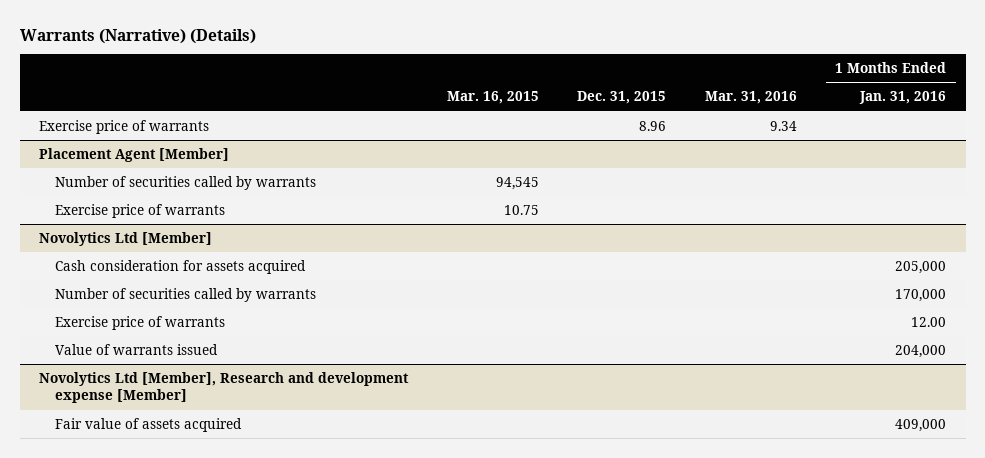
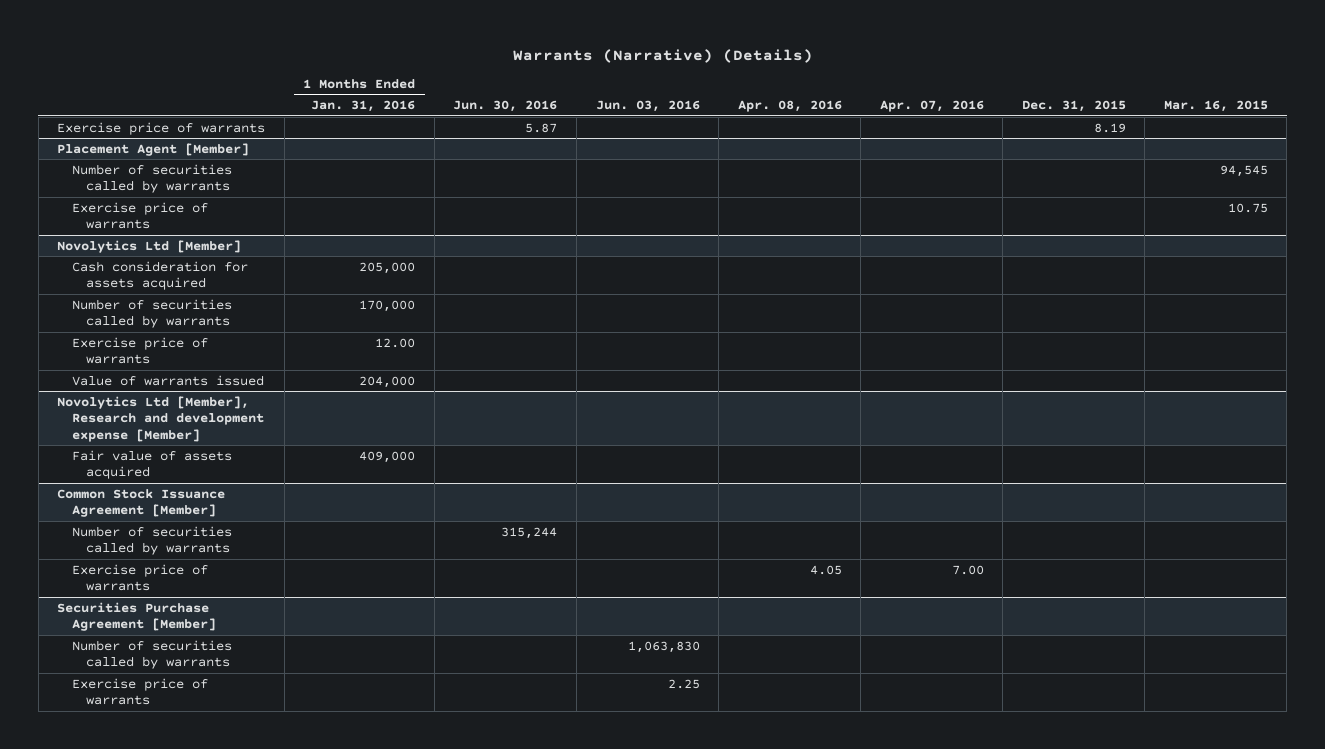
- | Mar. 16, 2015 | Dec. 31, 2015 | Mar. 31, 2016 | 1 Months Ended Jan. 31, 2016
+ | 1 Months Ended Jan. 31, 2016 | Jun. 30, 2016 | Jun. 03, 2016 | Apr. 08, 2016 | Apr. 07, 2016 | Dec. 31, 2015 | Mar. 16, 2015
- Exercise price of warrants | | 8.96 | 9.34 |
+ Exercise price of warrants | | 5.87 | | | | 8.19 |
+ Common Stock Issuance Agreement [Member]
+ Number of securities called by warrants | | 315,244 | | | | |
+ Exercise price of warrants | | | | 4.05 | 7.00 | |
+ Securities Purchase Agreement [Member]
+ Number of securities called by warrants | | | 1,063,830 | | | |
+ Exercise price of warrants | | | 2.25 | | | |

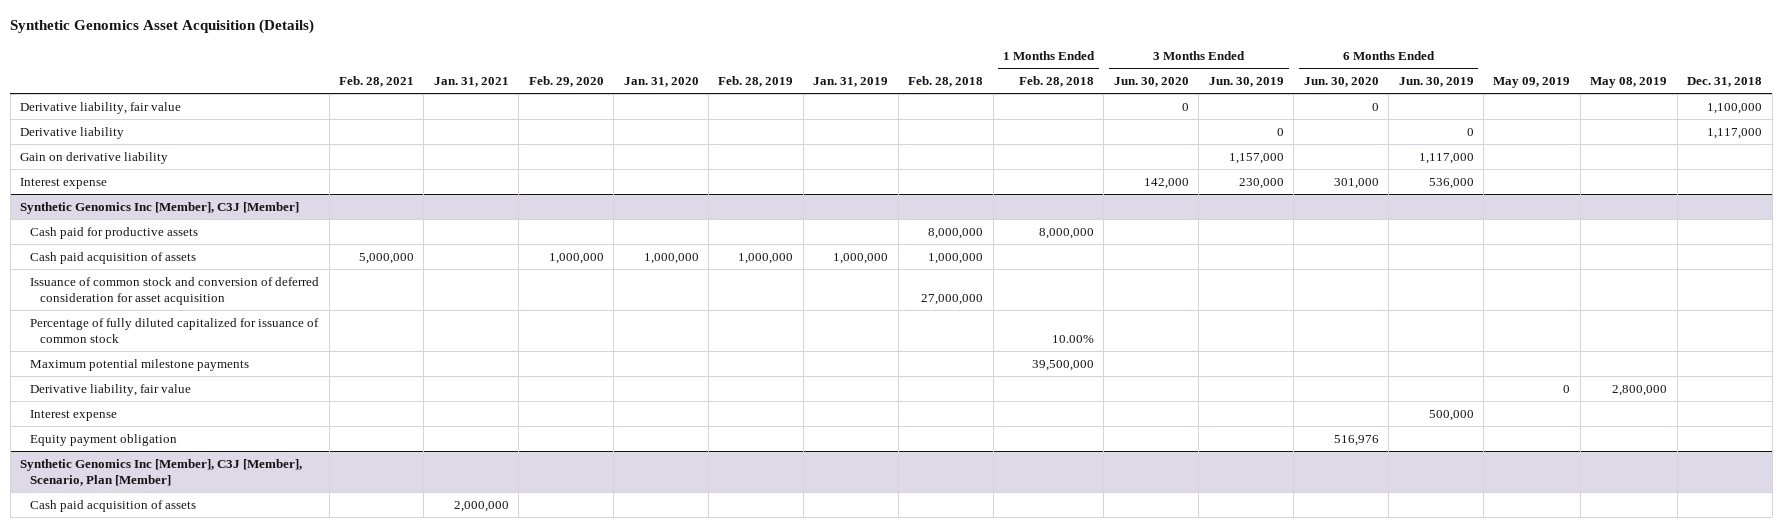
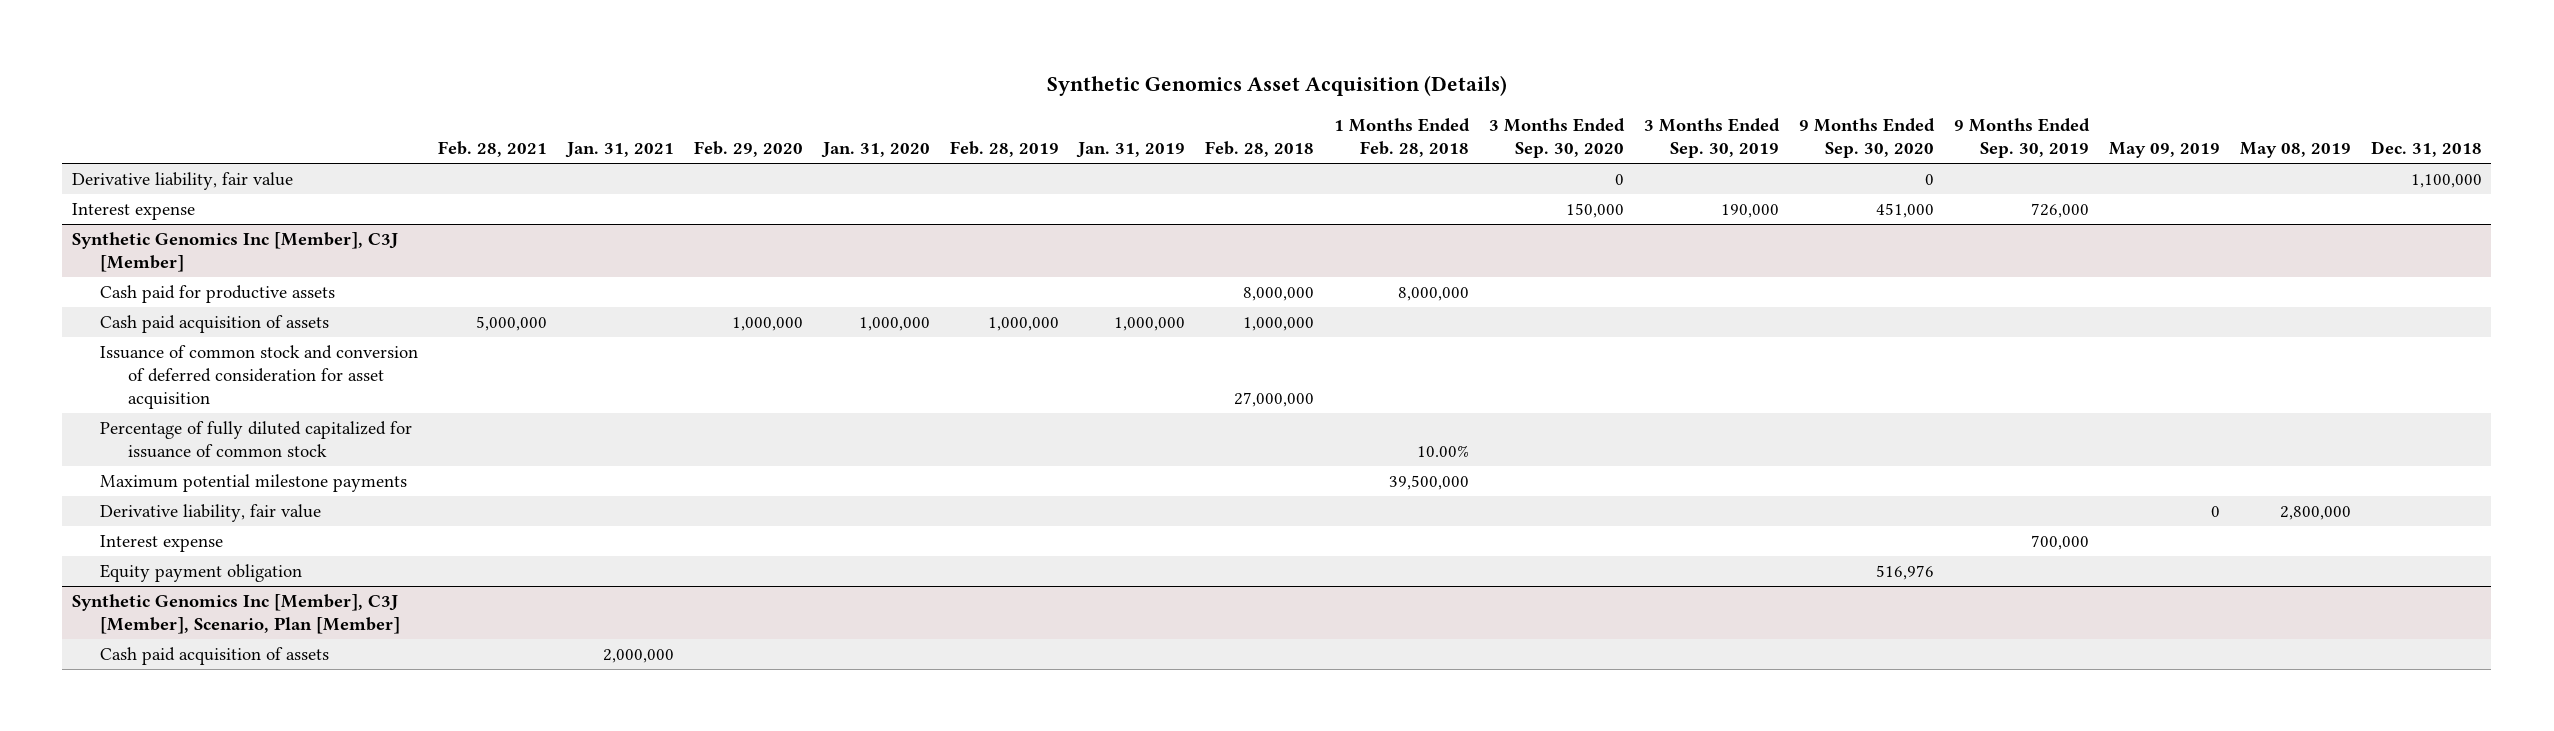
- | Feb. 28, 2021 | Jan. 31, 2021 | Feb. 29, 2020 | Jan. 31, 2020 | Feb. 28, 2019 | Jan. 31, 2019 | Feb. 28, 2018 | 1 Months Ended Feb. 28, 2018 | 3 Months Ended Jun. 30, 2020 | 3 Months Ended Jun. 30, 2019 | 6 Months Ended Jun. 30, 2020 | 6 Months Ended Jun. 30, 2019 | May 09, 2019 | May 08, 2019 | Dec. 31, 2018
+ | Feb. 28, 2021 | Jan. 31, 2021 | Feb. 29, 2020 | Jan. 31, 2020 | Feb. 28, 2019 | Jan. 31, 2019 | Feb. 28, 2018 | 1 Months Ended Feb. 28, 2018 | 3 Months Ended Sep. 30, 2020 | 3 Months Ended Sep. 30, 2019 | 9 Months Ended Sep. 30, 2020 | 9 Months Ended Sep. 30, 2019 | May 09, 2019 | May 08, 2019 | Dec. 31, 2018
- Derivative liability | | | | | | | | | | 0 | | 0 | | | 1,117,000
- Gain on derivative liability | | | | | | | | | | 1,157,000 | | 1,117,000 | | |

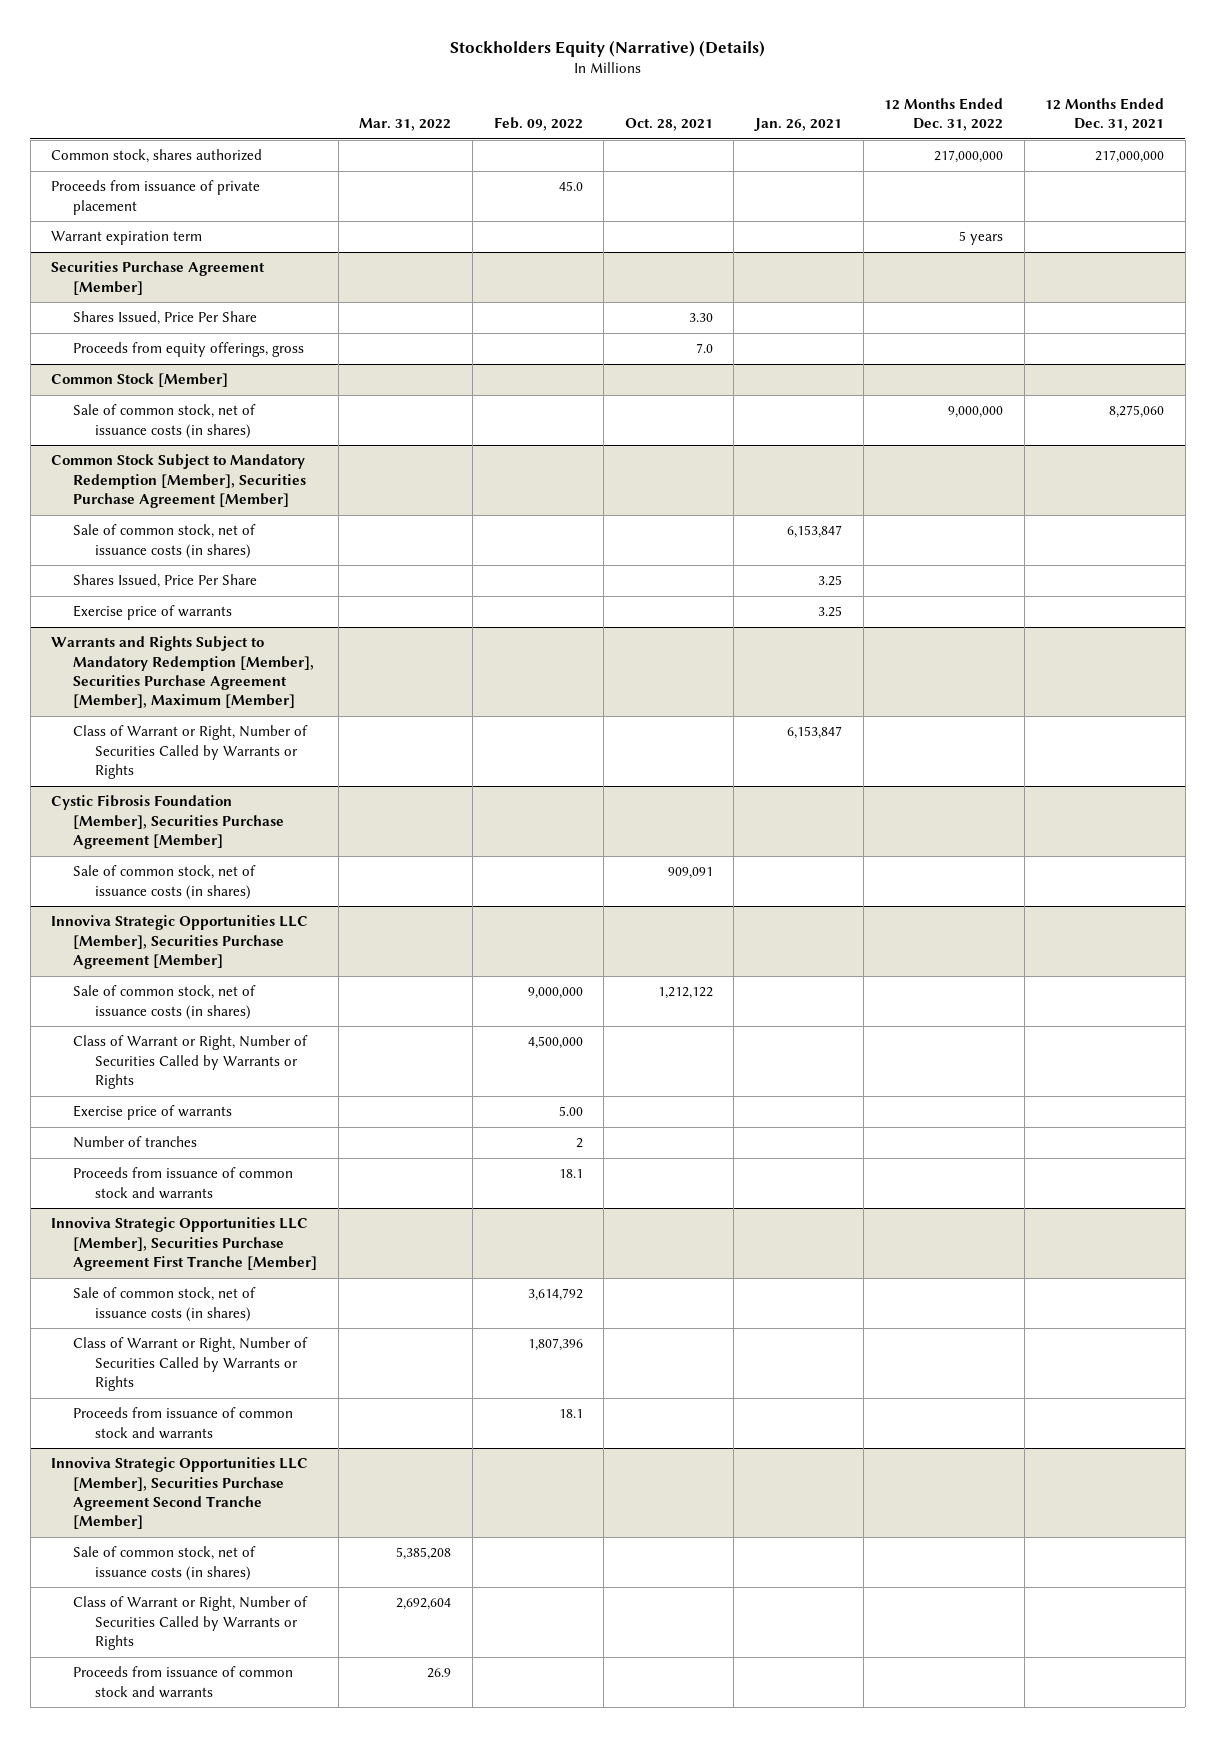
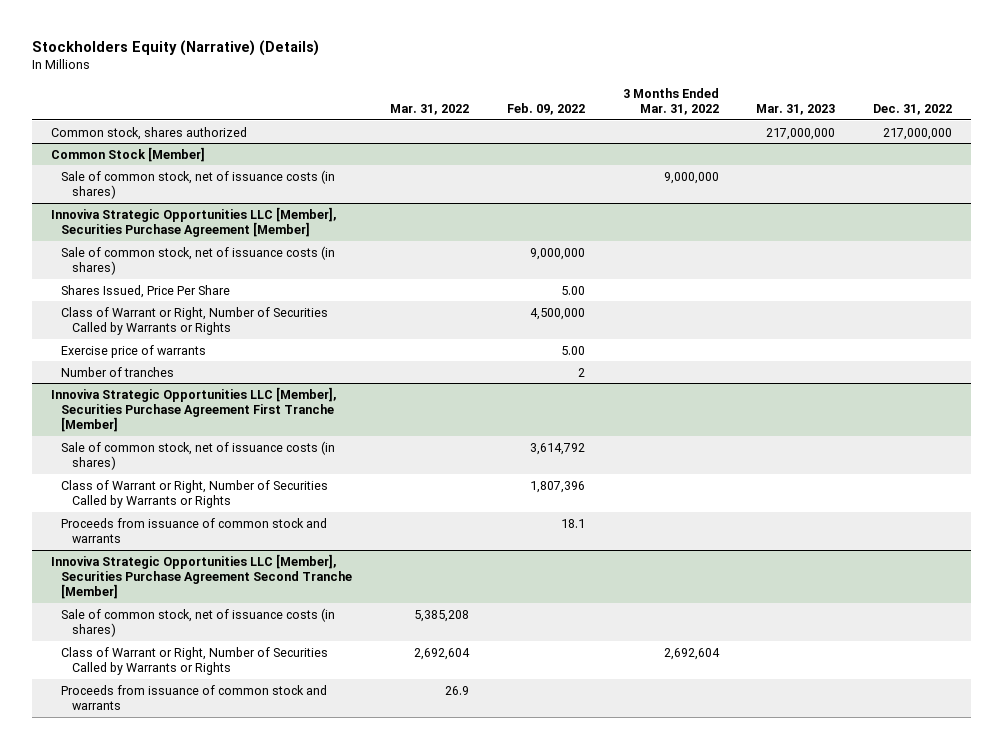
- | Mar. 31, 2022 | Feb. 09, 2022 | Oct. 28, 2021 | Jan. 26, 2021 | 12 Months Ended Dec. 31, 2022 | 12 Months Ended Dec. 31, 2021
+ | Mar. 31, 2022 | Feb. 09, 2022 | 3 Months Ended Mar. 31, 2022 | Mar. 31, 2023 | Dec. 31, 2022
- Proceeds from issuance of private placement | | 45.0 | | | |
- Warrant expiration term | | | | | 5 years |
- Securities Purchase Agreement [Member]
- Shares Issued, Price Per Share | | | 3.30 | | |
- Proceeds from equity offerings, gross | | | 7.0 | | |
- Common Stock Subject to Mandatory Redemption [Member], Securities Purchase Agreement [Member]
- Sale of common stock, net of issuance costs (in shares) | | | | 6,153,847 | |
- Shares Issued, Price Per Share | | | | 3.25 | |
- Exercise price of warrants | | | | 3.25 | |
- Warrants and Rights Subject to Mandatory Redemption [Member], Securities Purchase Agreement [Member], Maximum [Member]
- Class of Warrant or Right, Number of Securities Called by Warrants or Rights | | | | 6,153,847 | |
- Cystic Fibrosis Foundation [Member], Securities Purchase Agreement [Member]
- Sale of common stock, net of issuance costs (in shares) | | | 909,091 | | |
@ Innoviva Strategic Opportunities LLC [Member], Securities Purchase Agreement [Member]
+ Shares Issued, Price Per Share | | 5.00 | | |
- Proceeds from issuance of common stock and warrants | | 18.1 | | | |

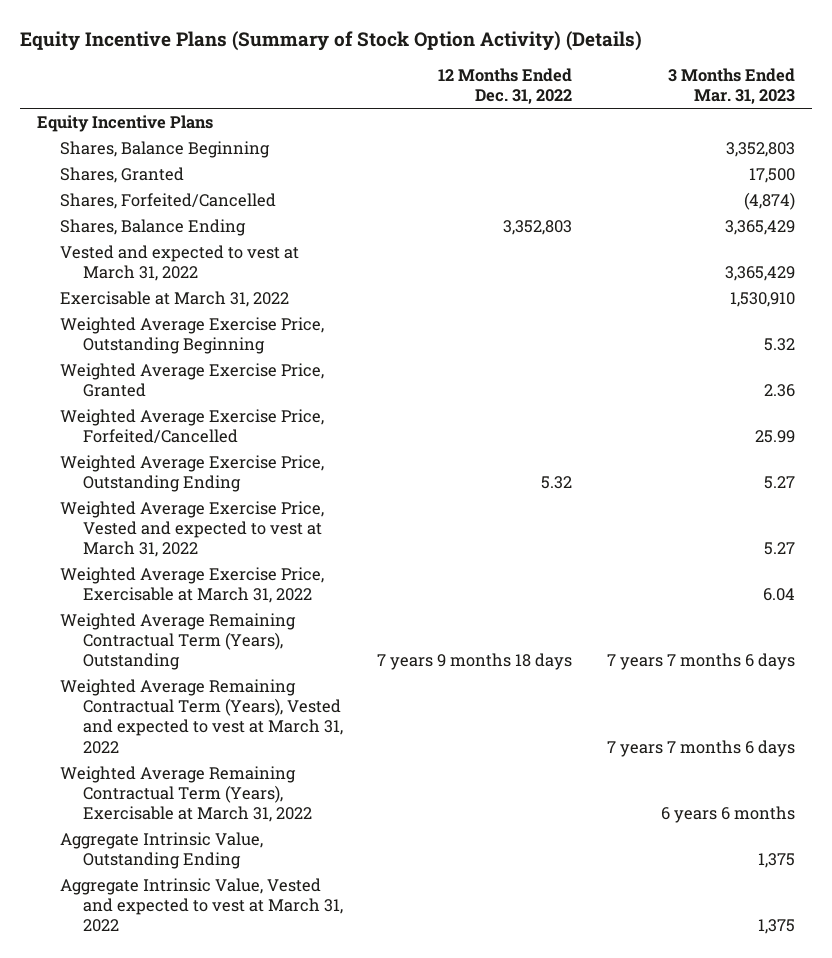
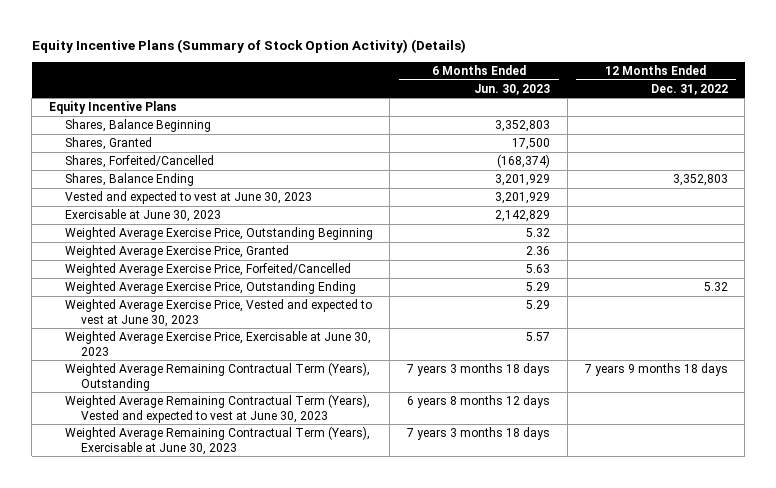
- | 12 Months Ended Dec. 31, 2022 | 3 Months Ended Mar. 31, 2023
+ | 6 Months Ended Jun. 30, 2023 | 12 Months Ended Dec. 31, 2022
- Vested and expected to vest at March 31, 2022 | | 3,365,429
- Exercisable at March 31, 2022 | | 1,530,910
+ Vested and expected to vest at June 30, 2023 | 3,201,929 |
+ Exercisable at June 30, 2023 | 2,142,829 |
- Weighted Average Exercise Price, Vested and expected to vest at March 31, 2022 | | 5.27
- Weighted Average Exercise Price, Exercisable at March 31, 2022 | | 6.04
+ Weighted Average Exercise Price, Vested and expected to vest at June 30, 2023 | 5.29 |
+ Weighted Average Exercise Price, Exercisable at June 30, 2023 | 5.57 |
- Weighted Average Remaining Contractual Term (Years), Vested and expected to vest at March 31, 2022 | | 7 years 7 months 6 days
- Weighted Average Remaining Contractual Term (Years), Exercisable at March 31, 2022 | | 6 years 6 months
- Aggregate Intrinsic Value, Outstanding Ending | | 1,375
- Aggregate Intrinsic Value, Vested and expected to vest at March 31, 2022 | | 1,375
+ Weighted Average Remaining Contractual Term (Years), Vested and expected to vest at June 30, 2023 | 6 years 8 months 12 days |
+ Weighted Average Remaining Contractual Term (Years), Exercisable at June 30, 2023 | 7 years 3 months 18 days |

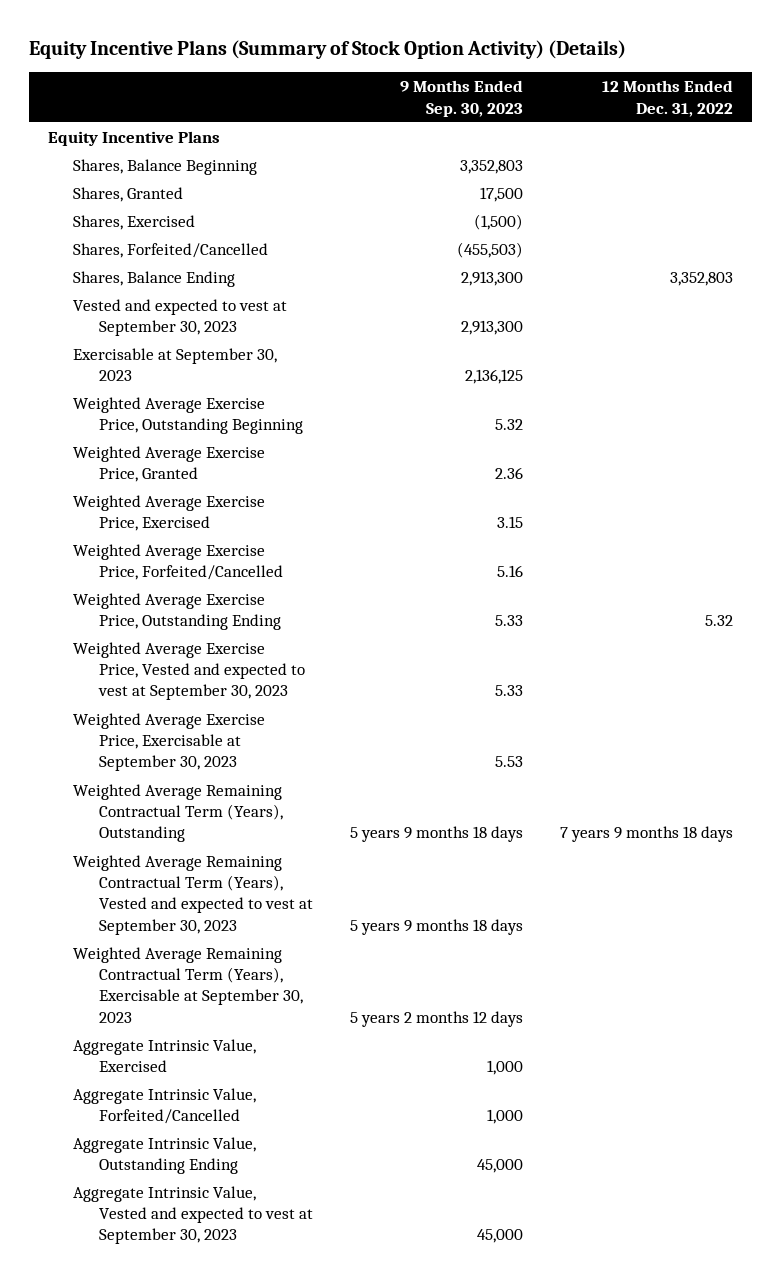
- | 6 Months Ended Jun. 30, 2023 | 12 Months Ended Dec. 31, 2022
+ | 9 Months Ended Sep. 30, 2023 | 12 Months Ended Dec. 31, 2022
+ Shares, Exercised | (1,500) |
- Vested and expected to vest at June 30, 2023 | 3,201,929 |
- Exercisable at June 30, 2023 | 2,142,829 |
+ Vested and expected to vest at September 30, 2023 | 2,913,300 |
+ Exercisable at September 30, 2023 | 2,136,125 |
+ Weighted Average Exercise Price, Exercised | 3.15 |
- Weighted Average Exercise Price, Vested and expected to vest at June 30, 2023 | 5.29 |
- Weighted Average Exercise Price, Exercisable at June 30, 2023 | 5.57 |
+ Weighted Average Exercise Price, Vested and expected to vest at September 30, 2023 | 5.33 |
+ Weighted Average Exercise Price, Exercisable at September 30, 2023 | 5.53 |
- Weighted Average Remaining Contractual Term (Years), Vested and expected to vest at June 30, 2023 | 6 years 8 months 12 days |
- Weighted Average Remaining Contractual Term (Years), Exercisable at June 30, 2023 | 7 years 3 months 18 days |
+ Weighted Average Remaining Contractual Term (Years), Vested and expected to vest at September 30, 2023 | 5 years 9 months 18 days |
+ Weighted Average Remaining Contractual Term (Years), Exercisable at September 30, 2023 | 5 years 2 months 12 days |
+ Aggregate Intrinsic Value, Exercised | 1,000 |
+ Aggregate Intrinsic Value, Forfeited/Cancelled | 1,000 |
+ Aggregate Intrinsic Value, Outstanding Ending | 45,000 |
+ Aggregate Intrinsic Value, Vested and expected to vest at September 30, 2023 | 45,000 |

